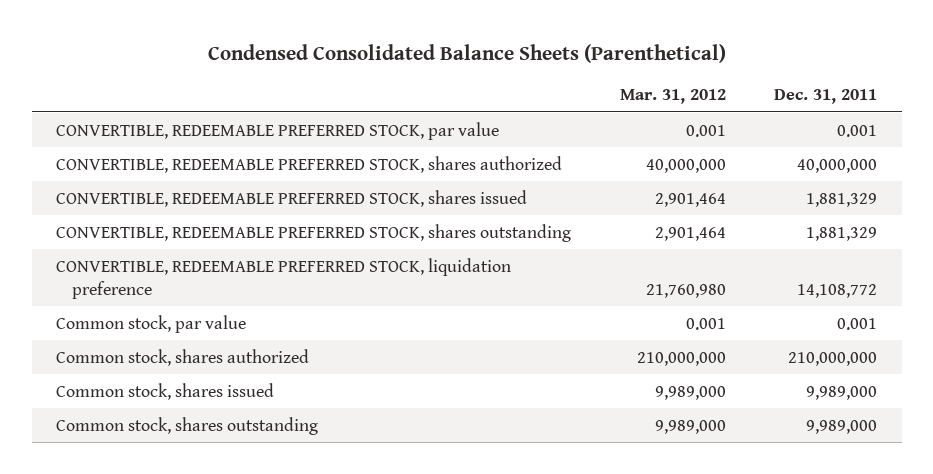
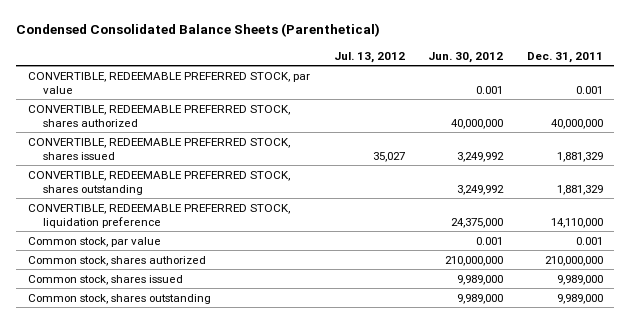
- | Mar. 31, 2012 | Dec. 31, 2011
+ | Jul. 13, 2012 | Jun. 30, 2012 | Dec. 31, 2011
- CONVERTIBLE, REDEEMABLE PREFERRED STOCK, liquidation preference | 21,760,980 | 14,108,772
+ CONVERTIBLE, REDEEMABLE PREFERRED STOCK, liquidation preference | | 24,375,000 | 14,110,000

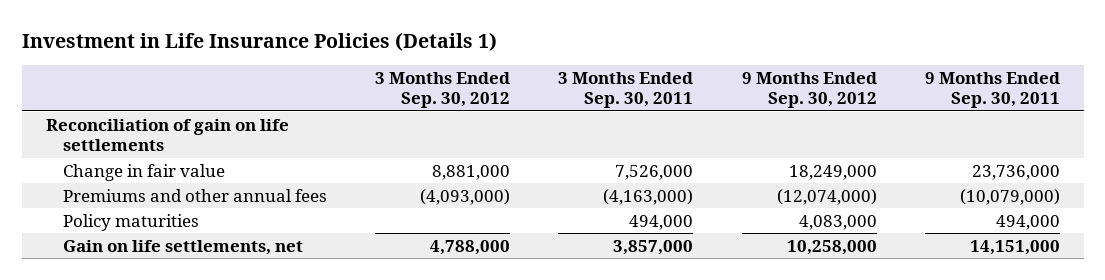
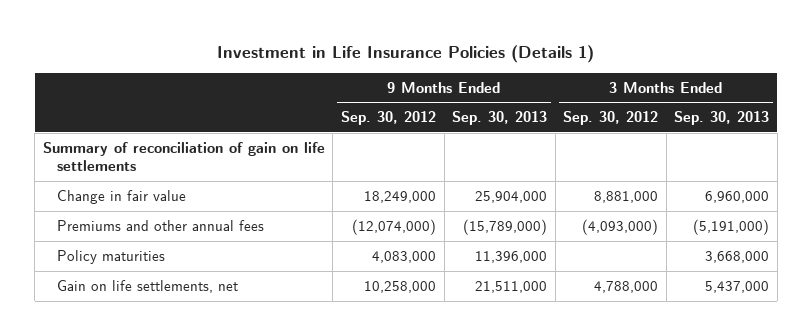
- | 3 Months Ended Sep. 30, 2012 | 3 Months Ended Sep. 30, 2011 | 9 Months Ended Sep. 30, 2012 | 9 Months Ended Sep. 30, 2011
+ | 9 Months Ended Sep. 30, 2012 | 9 Months Ended Sep. 30, 2013 | 3 Months Ended Sep. 30, 2012 | 3 Months Ended Sep. 30, 2013
- Reconciliation of gain on life settlements
+ Summary of reconciliation of gain on life settlements

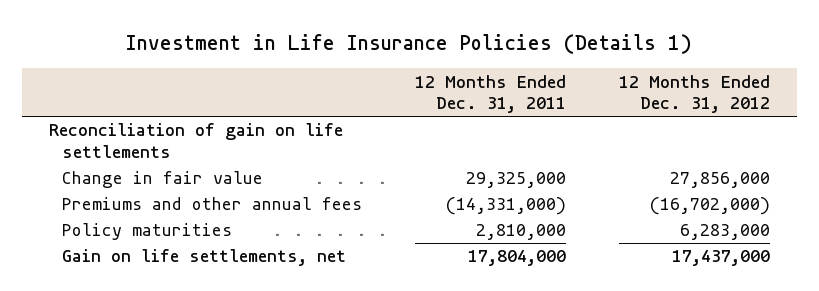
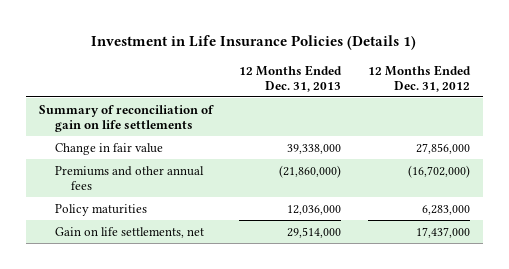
- | 12 Months Ended Dec. 31, 2011 | 12 Months Ended Dec. 31, 2012
+ | 12 Months Ended Dec. 31, 2013 | 12 Months Ended Dec. 31, 2012
- Reconciliation of gain on life settlements
+ Summary of reconciliation of gain on life settlements

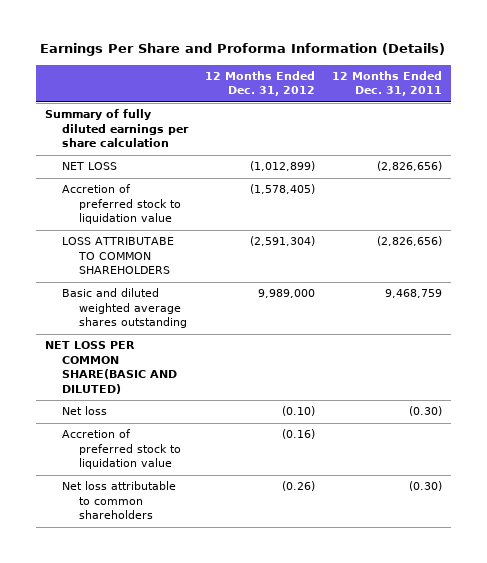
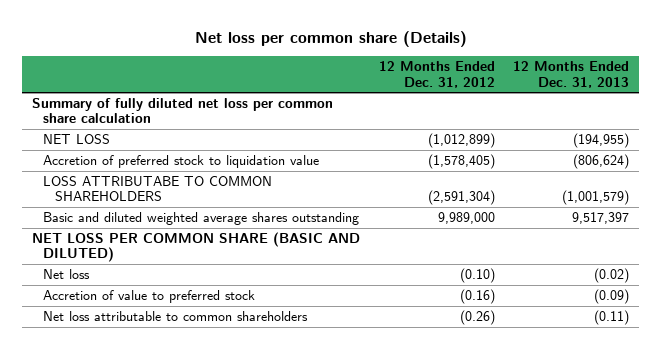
- Earnings Per Share and Proforma Information (Details)
+ Net loss per common share (Details)
- | 12 Months Ended Dec. 31, 2012 | 12 Months Ended Dec. 31, 2011
+ | 12 Months Ended Dec. 31, 2012 | 12 Months Ended Dec. 31, 2013
- Summary of fully diluted earnings per share calculation
+ Summary of fully diluted net loss per common share calculation
- NET LOSS PER COMMON SHARE(BASIC AND DILUTED)
+ NET LOSS PER COMMON SHARE (BASIC AND DILUTED)
- Accretion of preferred stock to liquidation value | (0.16) |
+ Accretion of value to preferred stock | (0.16) | (0.09)

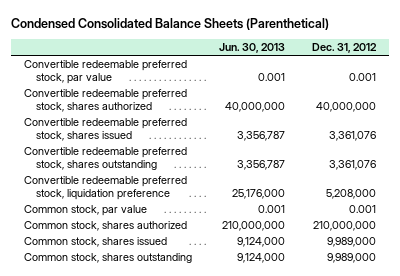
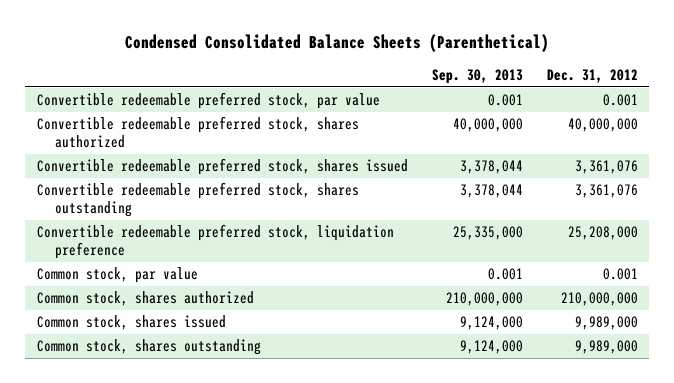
- | Jun. 30, 2013 | Dec. 31, 2012
+ | Sep. 30, 2013 | Dec. 31, 2012
- Convertible redeemable preferred stock, liquidation preference | 25,176,000 | 5,208,000
+ Convertible redeemable preferred stock, liquidation preference | 25,335,000 | 25,208,000

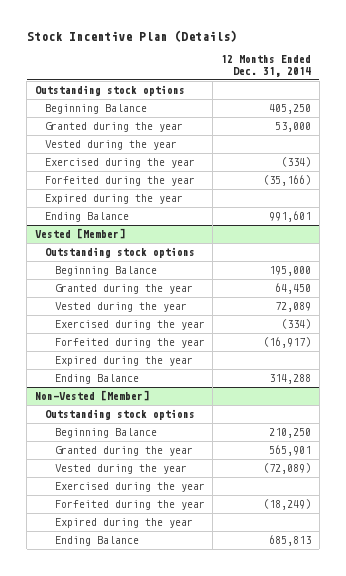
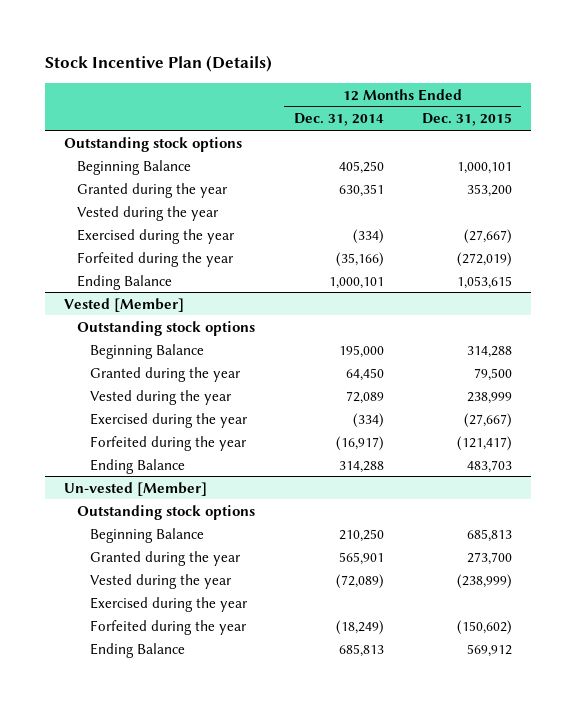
- | 12 Months Ended Dec. 31, 2014
+ | 12 Months Ended Dec. 31, 2014 | 12 Months Ended Dec. 31, 2015
- Granted during the year | 53,000
+ Granted during the year | 630,351 | 353,200
- Expired during the year
- Ending Balance | 991,601
+ Ending Balance | 1,000,101 | 1,053,615
@ Vested [Member]
- Expired during the year
- Non-Vested [Member]
+ Un-vested [Member]
- Expired during the year

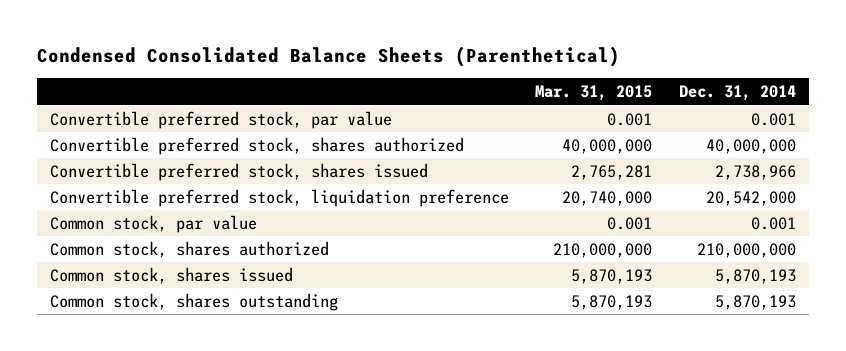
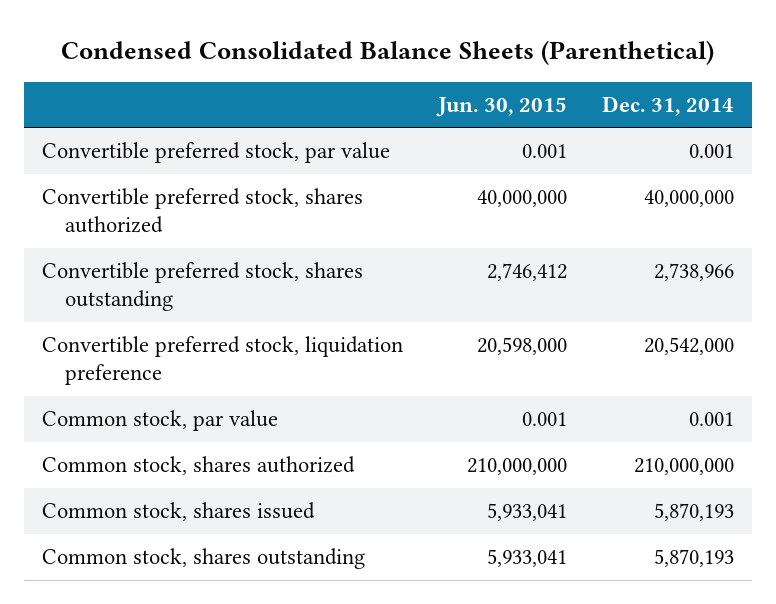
- | Mar. 31, 2015 | Dec. 31, 2014
+ | Jun. 30, 2015 | Dec. 31, 2014
- Convertible preferred stock, shares issued | 2,765,281 | 2,738,966
+ Convertible preferred stock, shares outstanding | 2,746,412 | 2,738,966

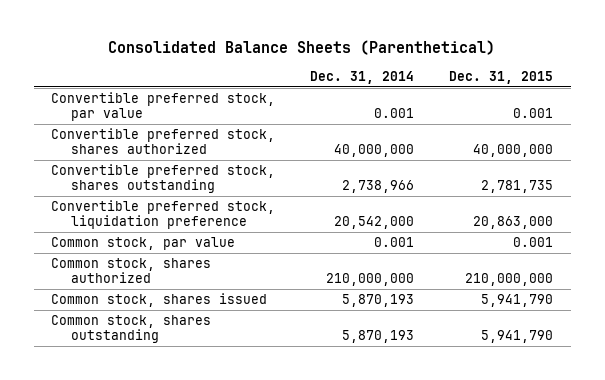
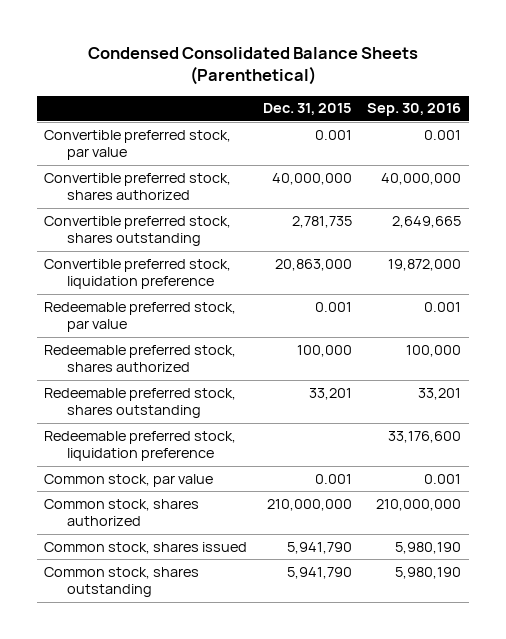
- Consolidated Balance Sheets (Parenthetical)
+ Condensed Consolidated Balance Sheets (Parenthetical)
- | Dec. 31, 2014 | Dec. 31, 2015
+ | Dec. 31, 2015 | Sep. 30, 2016
+ Redeemable preferred stock, par value | 0.001 | 0.001
+ Redeemable preferred stock, shares authorized | 100,000 | 100,000
+ Redeemable preferred stock, shares outstanding | 33,201 | 33,201
+ Redeemable preferred stock, liquidation preference | | 33,176,600

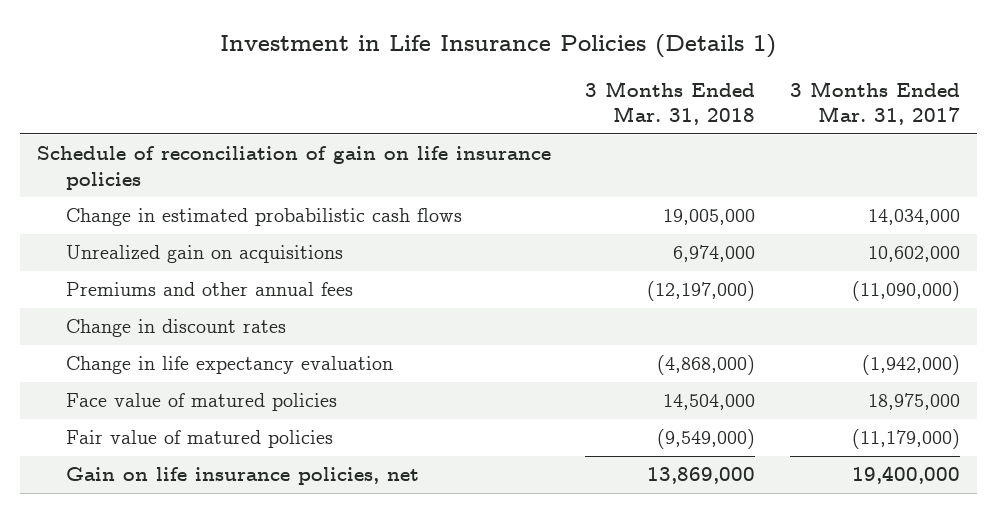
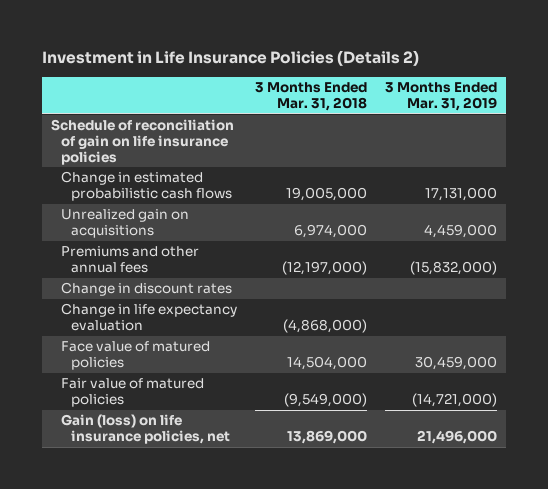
- Investment in Life Insurance Policies (Details 1)
+ Investment in Life Insurance Policies (Details 2)
- | 3 Months Ended Mar. 31, 2018 | 3 Months Ended Mar. 31, 2017
+ | 3 Months Ended Mar. 31, 2018 | 3 Months Ended Mar. 31, 2019
- Gain on life insurance policies, net | 13,869,000 | 19,400,000
+ Gain (loss) on life insurance policies, net | 13,869,000 | 21,496,000

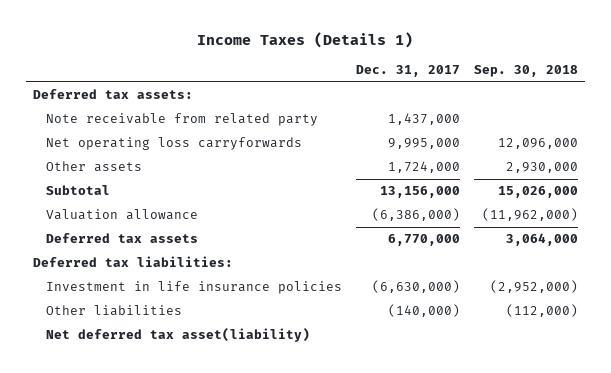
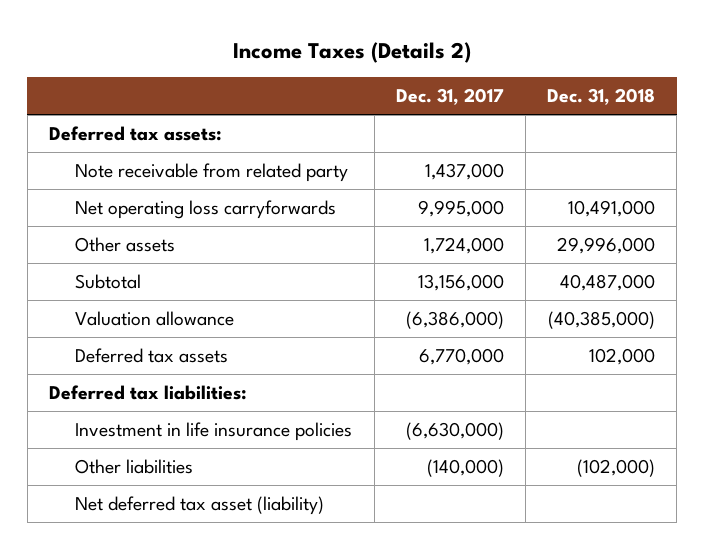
- Income Taxes (Details 1)
+ Income Taxes (Details 2)
- | Dec. 31, 2017 | Sep. 30, 2018
+ | Dec. 31, 2017 | Dec. 31, 2018
- Net deferred tax asset(liability)
+ Net deferred tax asset (liability)

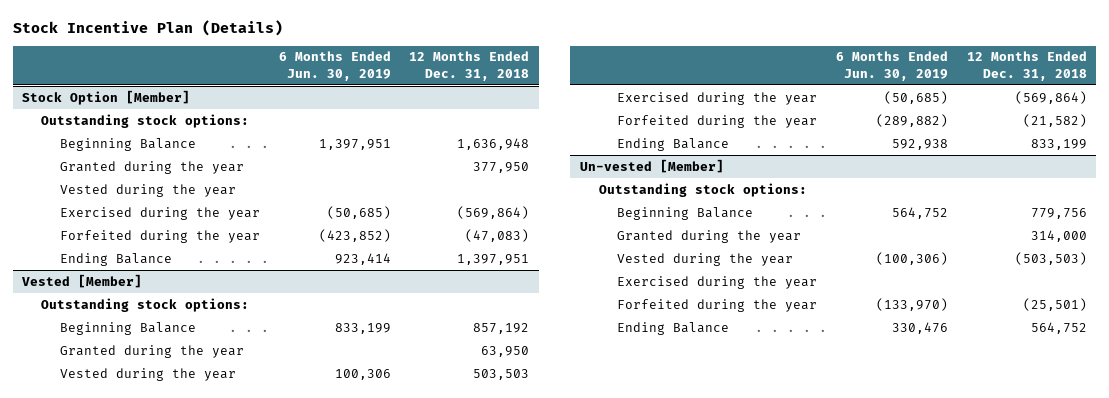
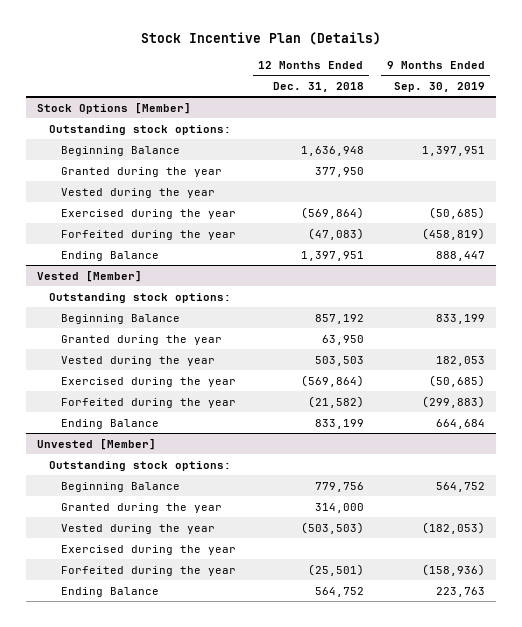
- | 6 Months Ended Jun. 30, 2019 | 12 Months Ended Dec. 31, 2018
+ | 12 Months Ended Dec. 31, 2018 | 9 Months Ended Sep. 30, 2019
- Stock Option [Member]
+ Stock Options [Member]
- Un-vested [Member]
+ Unvested [Member]

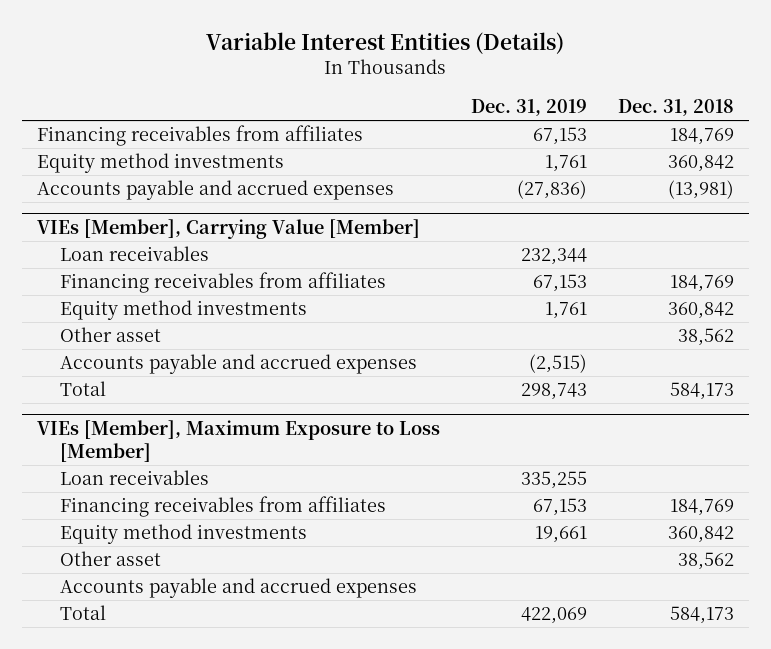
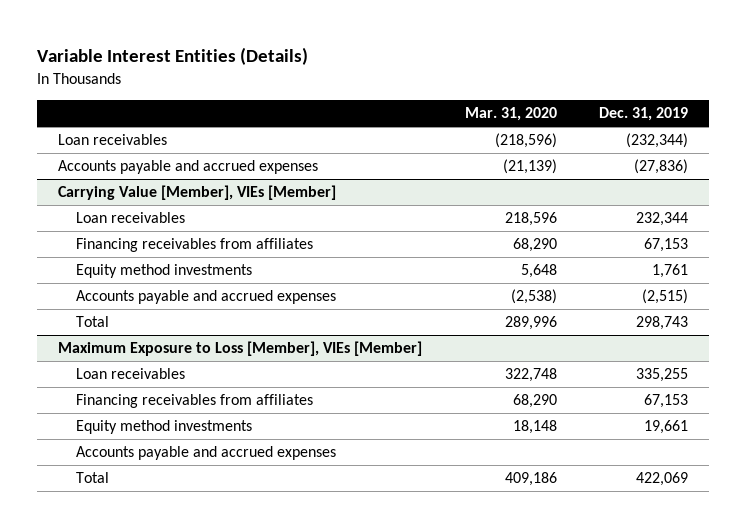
- | Dec. 31, 2019 | Dec. 31, 2018
+ | Mar. 31, 2020 | Dec. 31, 2019
- Financing receivables from affiliates | 67,153 | 184,769
- Equity method investments | 1,761 | 360,842
+ Loan receivables | (218,596) | (232,344)
- VIEs [Member], Carrying Value [Member]
+ Carrying Value [Member], VIEs [Member]
- Other asset | | 38,562
- VIEs [Member], Maximum Exposure to Loss [Member]
+ Maximum Exposure to Loss [Member], VIEs [Member]
- Other asset | | 38,562

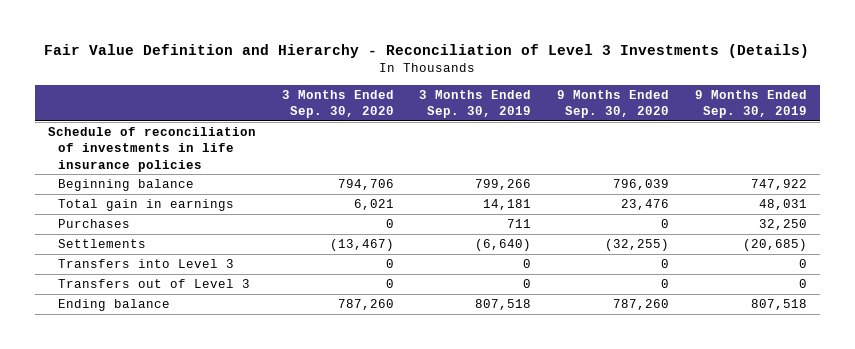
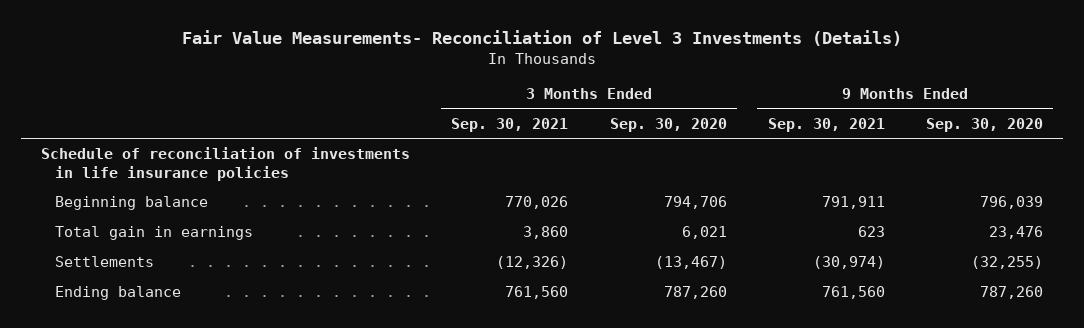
- Fair Value Definition and Hierarchy - Reconciliation of Level 3 Investments (Details)
+ Fair Value Measurements- Reconciliation of Level 3 Investments (Details)
- | 3 Months Ended Sep. 30, 2020 | 3 Months Ended Sep. 30, 2019 | 9 Months Ended Sep. 30, 2020 | 9 Months Ended Sep. 30, 2019
+ | 3 Months Ended Sep. 30, 2021 | 3 Months Ended Sep. 30, 2020 | 9 Months Ended Sep. 30, 2021 | 9 Months Ended Sep. 30, 2020
- Purchases | 0 | 711 | 0 | 32,250
- Transfers into Level 3 | 0 | 0 | 0 | 0
- Transfers out of Level 3 | 0 | 0 | 0 | 0

